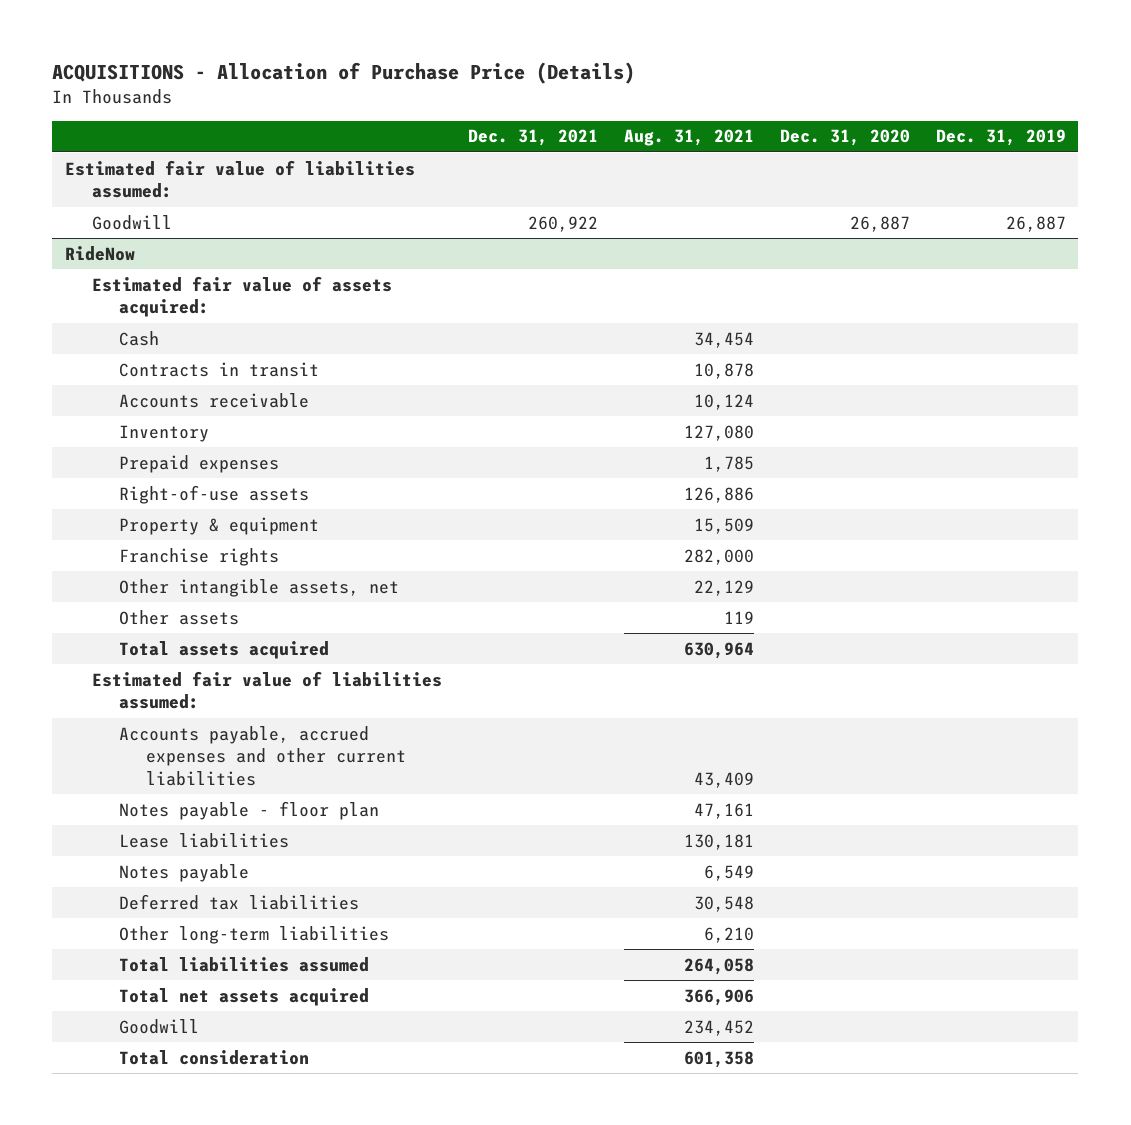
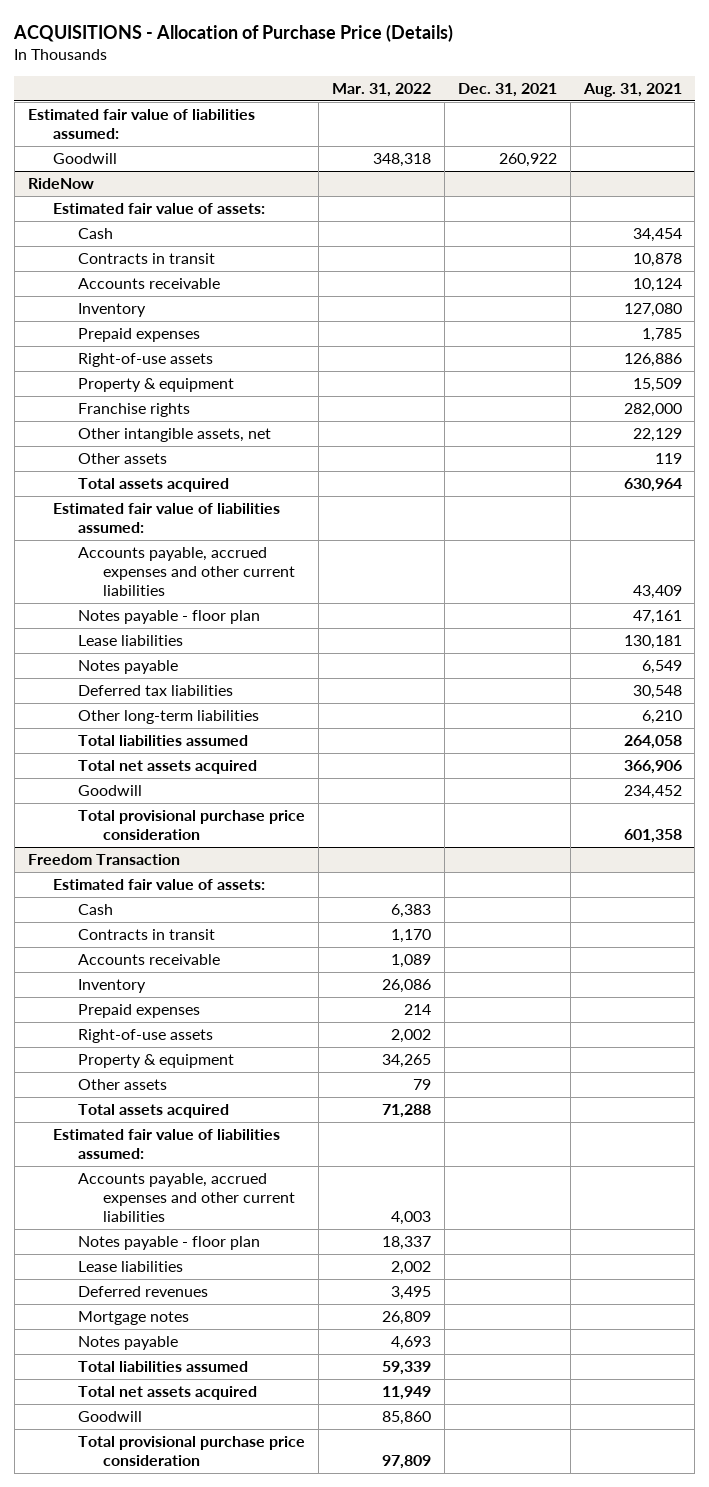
- | Dec. 31, 2021 | Aug. 31, 2021 | Dec. 31, 2020 | Dec. 31, 2019
+ | Mar. 31, 2022 | Dec. 31, 2021 | Aug. 31, 2021
@ RideNow
- Estimated fair value of assets acquired:
+ Estimated fair value of assets:
- Total consideration | | 601,358 | |
+ Total provisional purchase price consideration | | | 601,358
+ Freedom Transaction
+ Estimated fair value of assets:
+ Cash | 6,383 | |
+ Contracts in transit | 1,170 | |
+ Accounts receivable | 1,089 | |
+ Inventory | 26,086 | |
+ Prepaid expenses | 214 | |
+ Right-of-use assets | 2,002 | |
+ Property & equipment | 34,265 | |
+ Other assets | 79 | |
+ Total assets acquired | 71,288 | |
+ Estimated fair value of liabilities assumed:
+ Accounts payable, accrued expenses and other current liabilities | 4,003 | |
+ Notes payable - floor plan | 18,337 | |
+ Lease liabilities | 2,002 | |
+ Deferred revenues | 3,495 | |
+ Mortgage notes | 26,809 | |
+ Notes payable | 4,693 | |
+ Total liabilities assumed | 59,339 | |
+ Total net assets acquired | 11,949 | |
+ Goodwill | 85,860 | |
+ Total provisional purchase price consideration | 97,809 | |

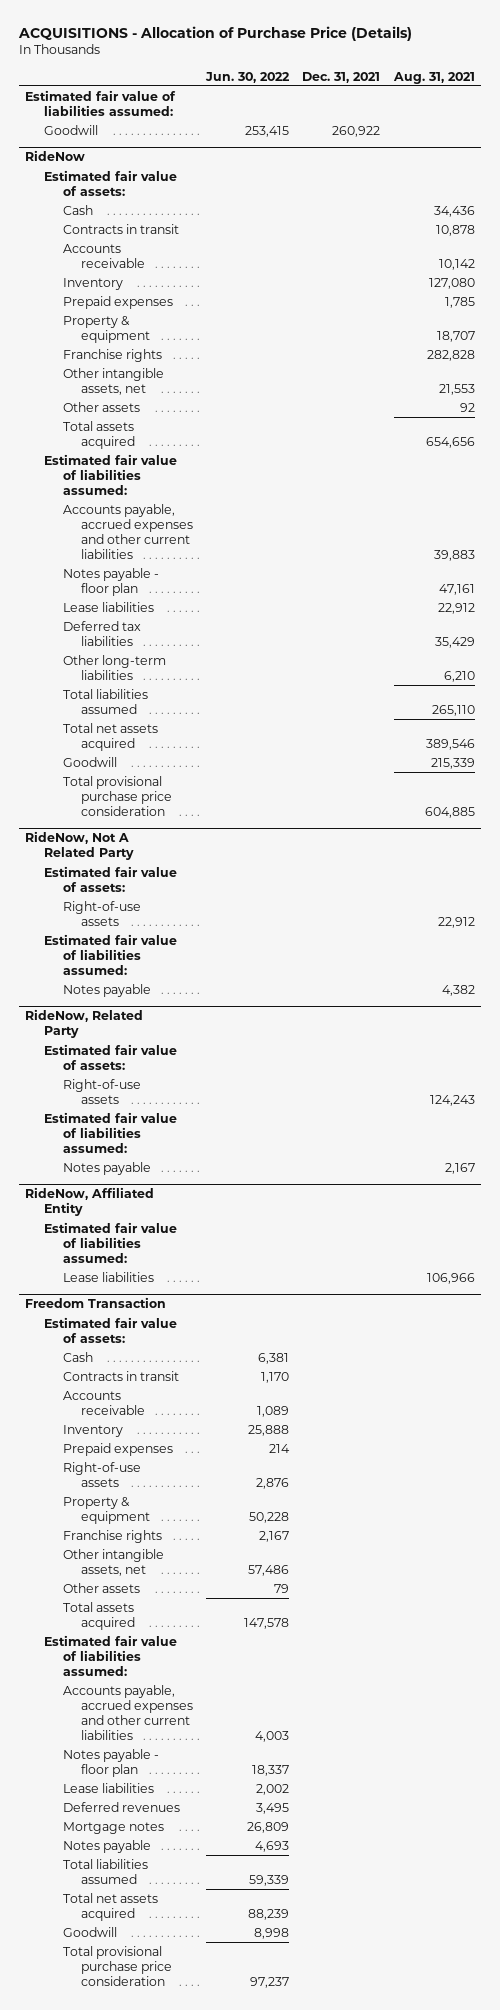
- | Mar. 31, 2022 | Dec. 31, 2021 | Aug. 31, 2021
+ | Jun. 30, 2022 | Dec. 31, 2021 | Aug. 31, 2021
@ RideNow
- Cash | | | 34,454
+ Cash | | | 34,436
- Accounts receivable | | | 10,124
+ Accounts receivable | | | 10,142
- Right-of-use assets | | | 126,886
- Property & equipment | | | 15,509
- Franchise rights | | | 282,000
- Other intangible assets, net | | | 22,129
- Other assets | | | 119
- Total assets acquired | | | 630,964
+ Property & equipment | | | 18,707
+ Franchise rights | | | 282,828
+ Other intangible assets, net | | | 21,553
+ Other assets | | | 92
+ Total assets acquired | | | 654,656
- Accounts payable, accrued expenses and other current liabilities | | | 43,409
+ Accounts payable, accrued expenses and other current liabilities | | | 39,883
- Lease liabilities | | | 130,181
- Notes payable | | | 6,549
- Deferred tax liabilities | | | 30,548
+ Lease liabilities | | | 22,912
+ Deferred tax liabilities | | | 35,429
- Total liabilities assumed | | | 264,058
- Total net assets acquired | | | 366,906
- Goodwill | | | 234,452
- Total provisional purchase price consideration | | | 601,358
+ Total liabilities assumed | | | 265,110
+ Total net assets acquired | | | 389,546
+ Goodwill | | | 215,339
+ Total provisional purchase price consideration | | | 604,885
+ RideNow, Not A Related Party
+ Estimated fair value of assets:
+ Right-of-use assets | | | 22,912
+ Estimated fair value of liabilities assumed:
+ Notes payable | | | 4,382
+ RideNow, Related Party
+ Estimated fair value of assets:
+ Right-of-use assets | | | 124,243
+ Estimated fair value of liabilities assumed:
+ Notes payable | | | 2,167
+ RideNow, Affiliated Entity
+ Estimated fair value of liabilities assumed:
+ Lease liabilities | | | 106,966
@ Freedom Transaction
+ Franchise rights | 2,167 | |
+ Other intangible assets, net | 57,486 | |

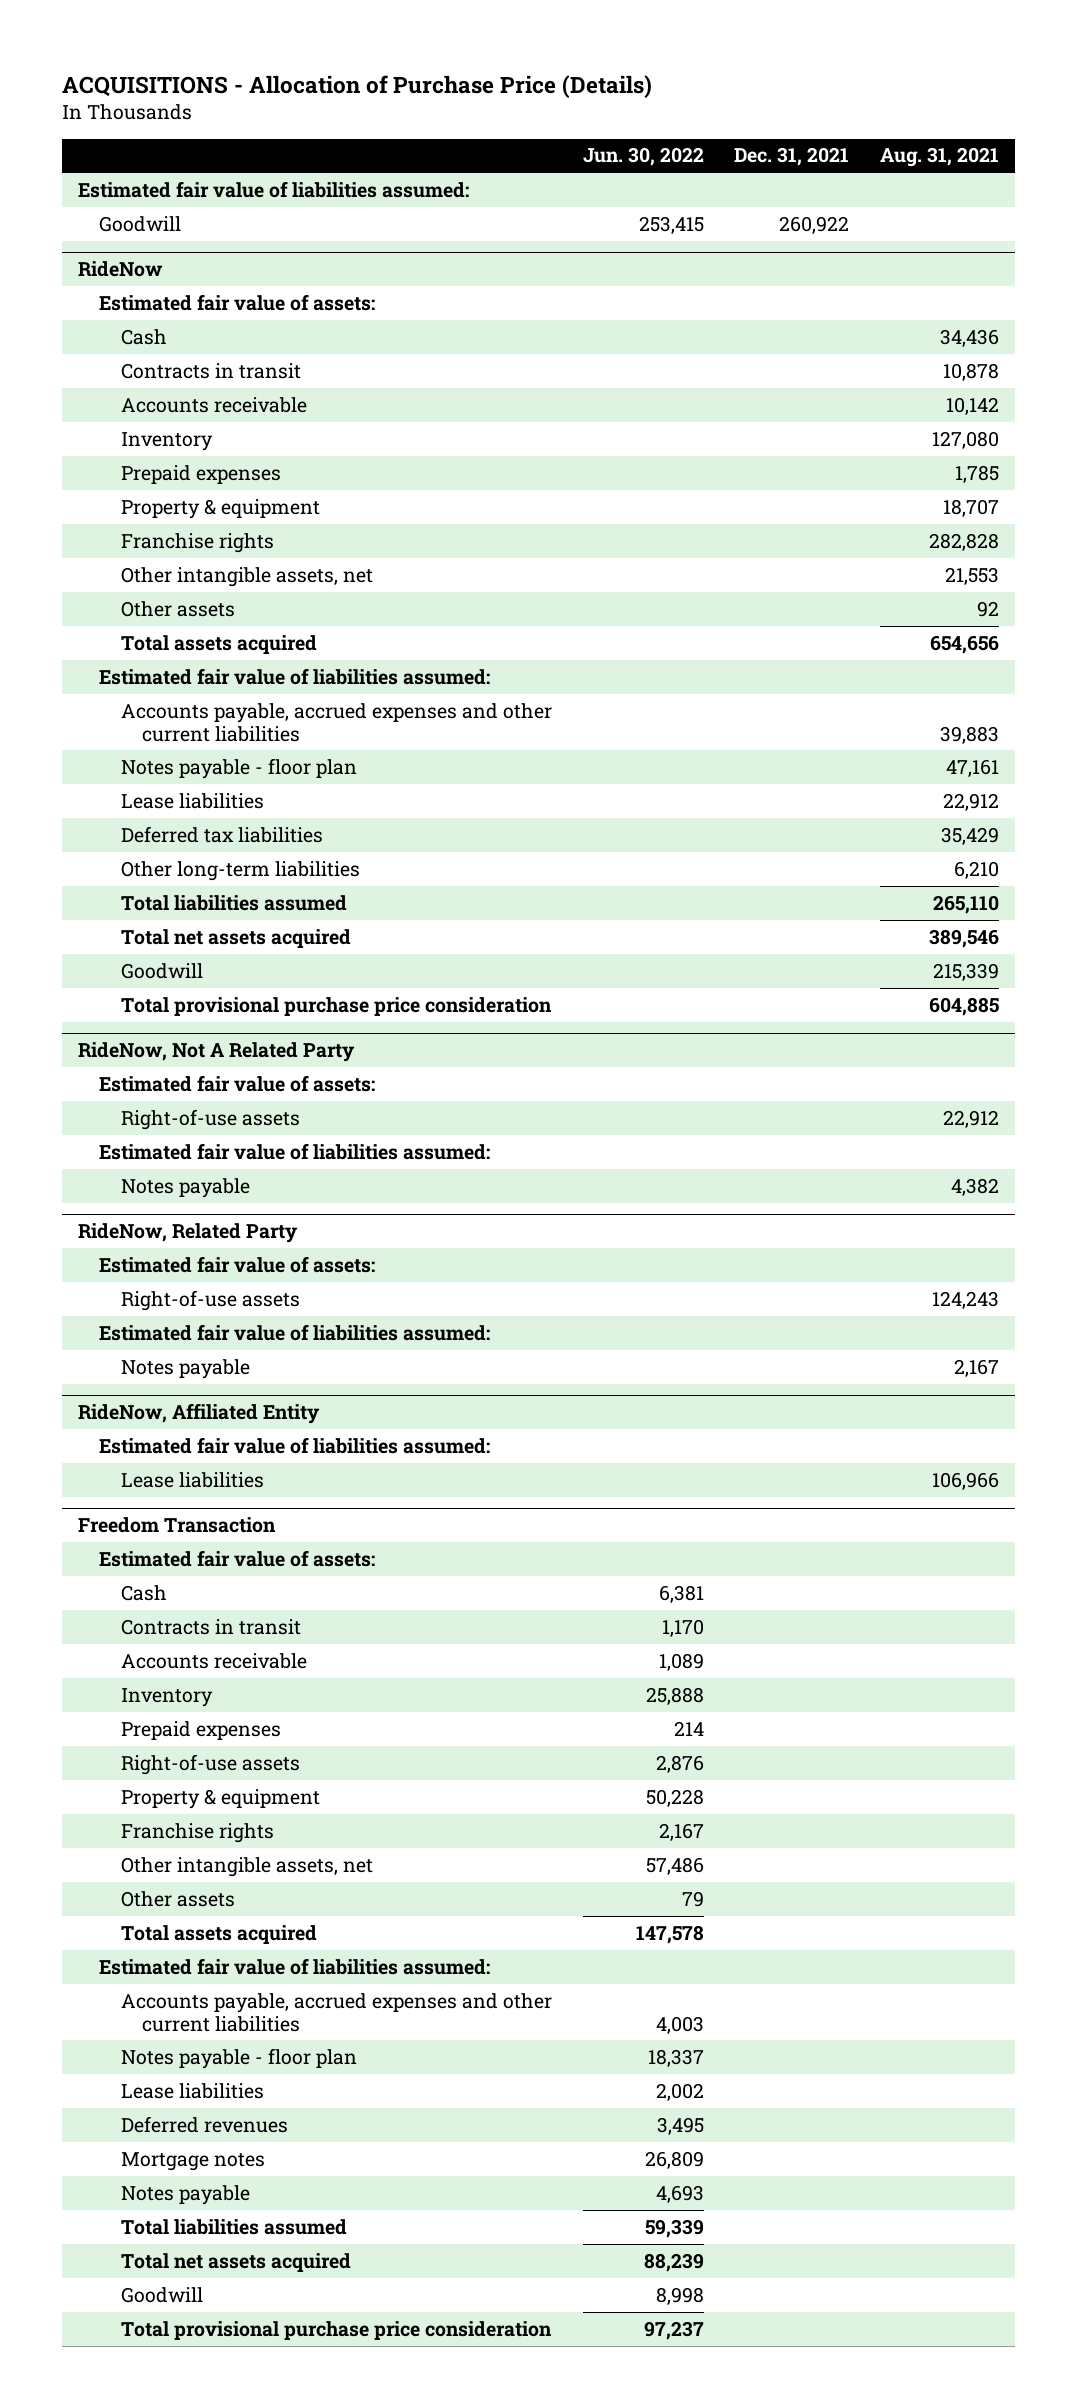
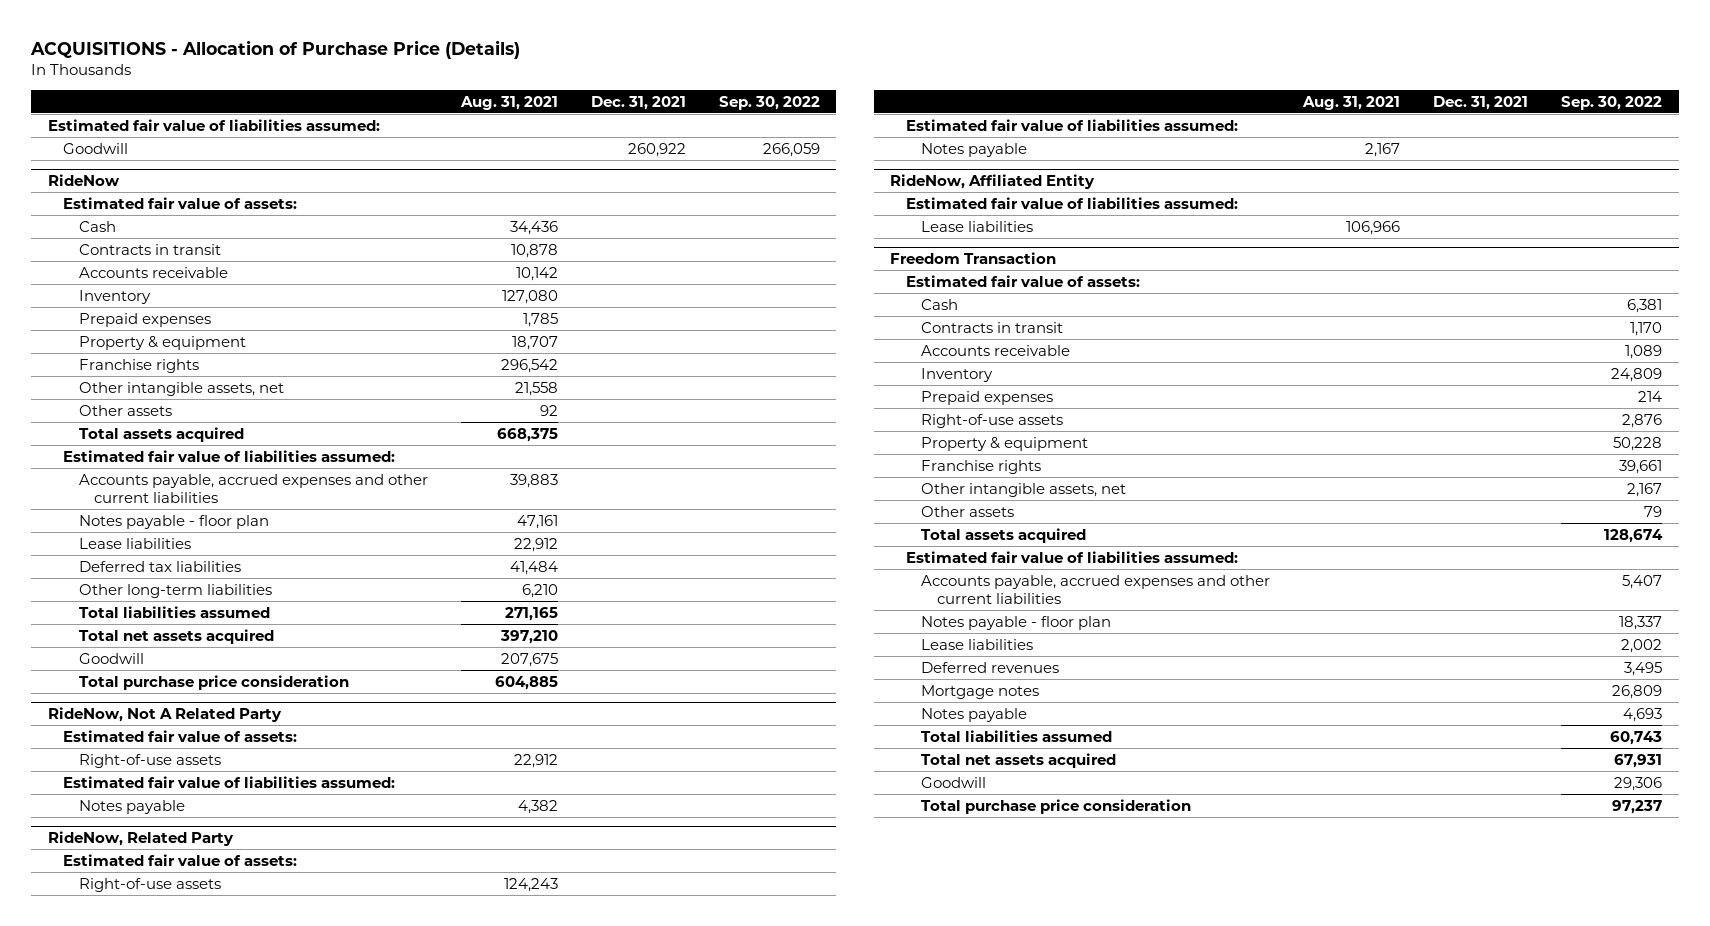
- | Jun. 30, 2022 | Dec. 31, 2021 | Aug. 31, 2021
+ | Aug. 31, 2021 | Dec. 31, 2021 | Sep. 30, 2022
@ RideNow
- Franchise rights | | | 282,828
- Other intangible assets, net | | | 21,553
+ Franchise rights | 296,542 | |
+ Other intangible assets, net | 21,558 | |
- Total assets acquired | | | 654,656
+ Total assets acquired | 668,375 | |
- Deferred tax liabilities | | | 35,429
+ Deferred tax liabilities | 41,484 | |
- Total liabilities assumed | | | 265,110
- Total net assets acquired | | | 389,546
- Goodwill | | | 215,339
- Total provisional purchase price consideration | | | 604,885
+ Total liabilities assumed | 271,165 | |
+ Total net assets acquired | 397,210 | |
+ Goodwill | 207,675 | |
+ Total purchase price consideration | 604,885 | |
@ Freedom Transaction
- Total provisional purchase price consideration | 97,237 | |
+ Total purchase price consideration | | | 97,237

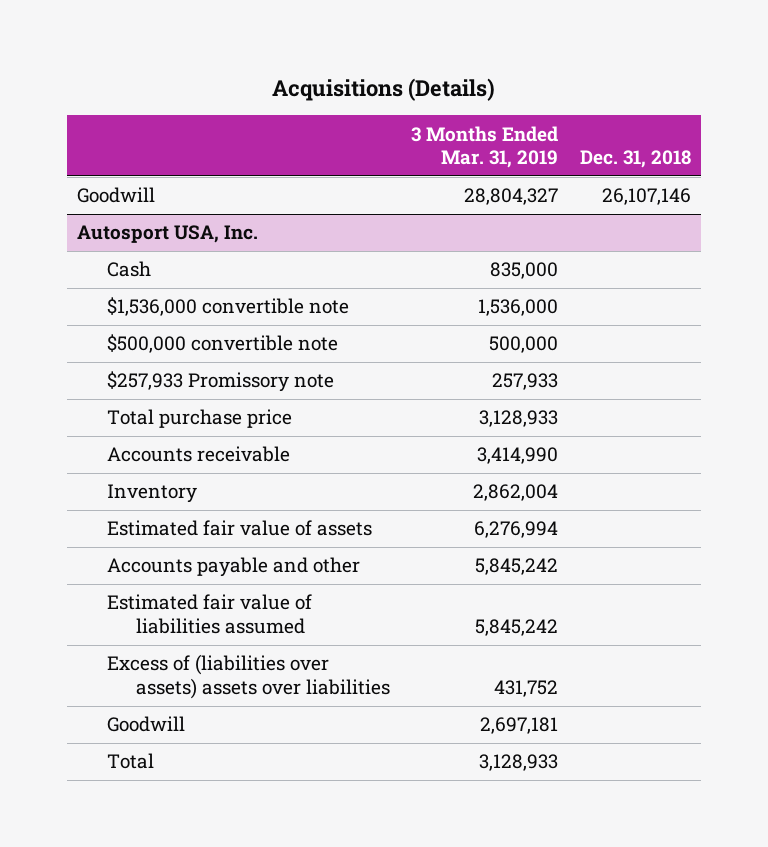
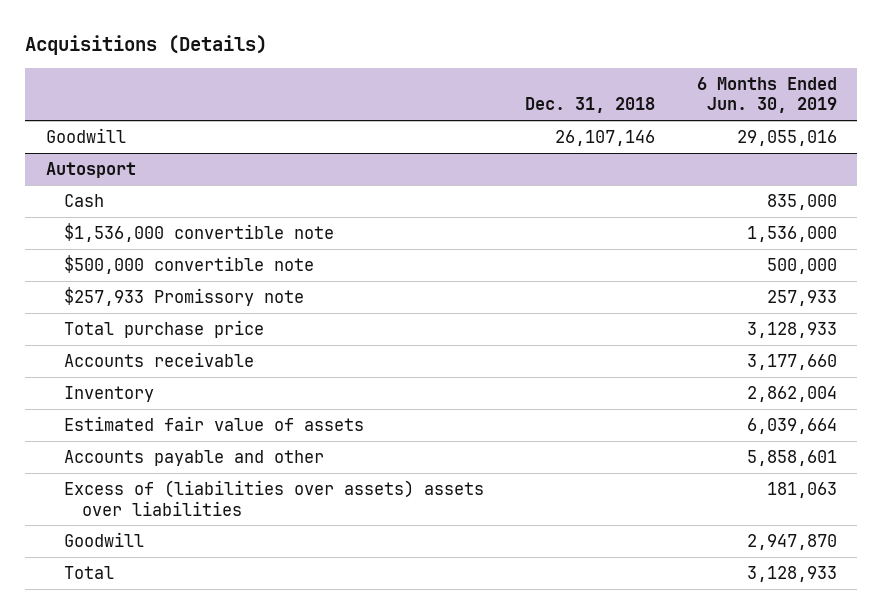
- | 3 Months Ended Mar. 31, 2019 | Dec. 31, 2018
+ | Dec. 31, 2018 | 6 Months Ended Jun. 30, 2019
- Autosport USA, Inc.
+ Autosport
- Estimated fair value of liabilities assumed | 5,845,242 |

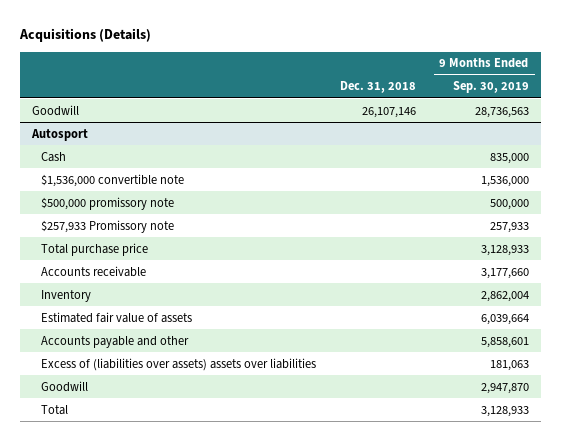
- | Dec. 31, 2018 | 6 Months Ended Jun. 30, 2019
+ | Dec. 31, 2018 | 9 Months Ended Sep. 30, 2019
@ Autosport
- $500,000 convertible note | | 500,000
+ $500,000 promissory note | | 500,000

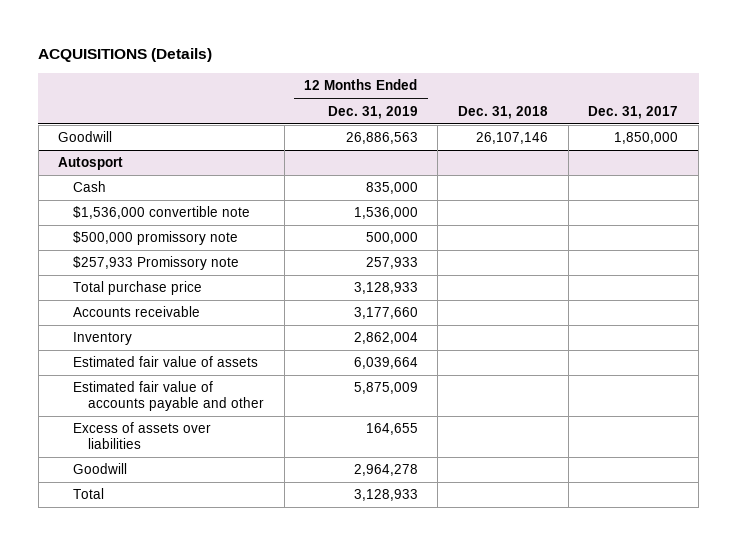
- Acquisitions (Details)
+ ACQUISITIONS (Details)
- | Dec. 31, 2018 | 9 Months Ended Sep. 30, 2019
+ | 12 Months Ended Dec. 31, 2019 | Dec. 31, 2018 | Dec. 31, 2017
@ Autosport
- Accounts payable and other | | 5,858,601
- Excess of (liabilities over assets) assets over liabilities | | 181,063
+ Estimated fair value of accounts payable and other | 5,875,009 | |
+ Excess of assets over liabilities | 164,655 | |

